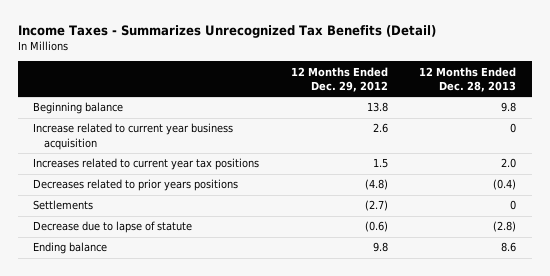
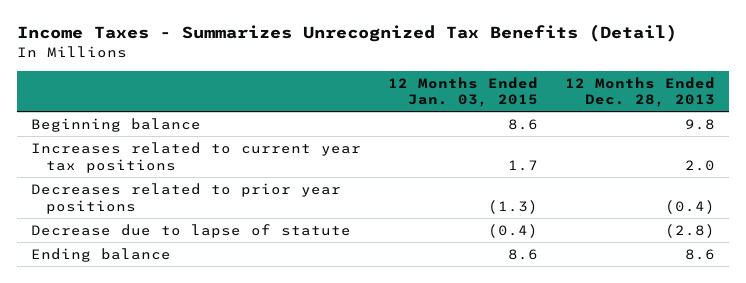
- | 12 Months Ended Dec. 29, 2012 | 12 Months Ended Dec. 28, 2013
+ | 12 Months Ended Jan. 03, 2015 | 12 Months Ended Dec. 28, 2013
- Increase related to current year business acquisition | 2.6 | 0
- Decreases related to prior years positions | (4.8) | (0.4)
- Settlements | (2.7) | 0
+ Decreases related to prior year positions | (1.3) | (0.4)

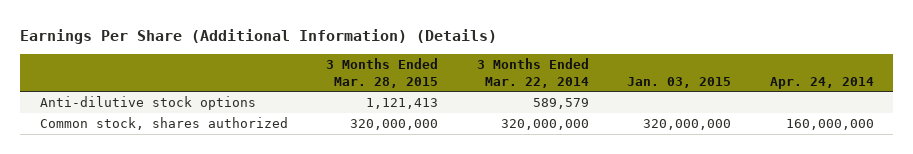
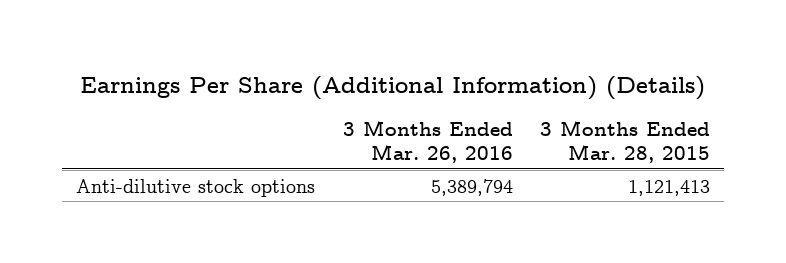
- | 3 Months Ended Mar. 28, 2015 | 3 Months Ended Mar. 22, 2014 | Jan. 03, 2015 | Apr. 24, 2014
+ | 3 Months Ended Mar. 26, 2016 | 3 Months Ended Mar. 28, 2015
- Common stock, shares authorized | 320,000,000 | 320,000,000 | 320,000,000 | 160,000,000

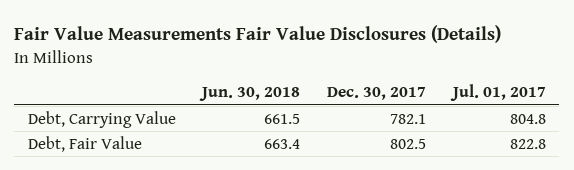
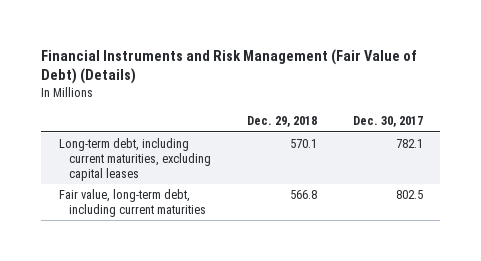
- Fair Value Measurements Fair Value Disclosures (Details)
+ Financial Instruments and Risk Management (Fair Value of Debt) (Details)
- | Jun. 30, 2018 | Dec. 30, 2017 | Jul. 01, 2017
+ | Dec. 29, 2018 | Dec. 30, 2017
- Debt, Carrying Value | 661.5 | 782.1 | 804.8
- Debt, Fair Value | 663.4 | 802.5 | 822.8
+ Long-term debt, including current maturities, excluding capital leases | 570.1 | 782.1
+ Fair value, long-term debt, including current maturities | 566.8 | 802.5

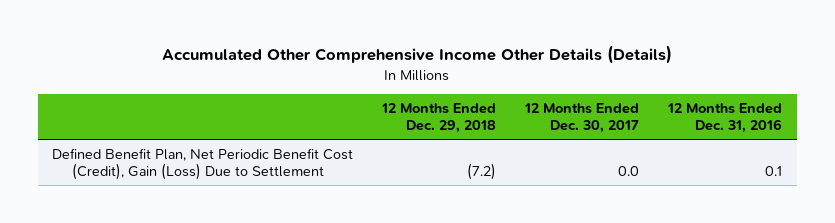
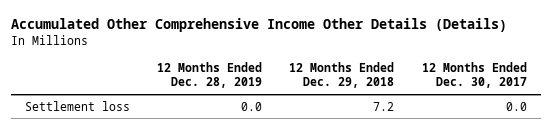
- | 12 Months Ended Dec. 29, 2018 | 12 Months Ended Dec. 30, 2017 | 12 Months Ended Dec. 31, 2016
+ | 12 Months Ended Dec. 28, 2019 | 12 Months Ended Dec. 29, 2018 | 12 Months Ended Dec. 30, 2017
- Defined Benefit Plan, Net Periodic Benefit Cost (Credit), Gain (Loss) Due to Settlement | (7.2) | 0.0 | 0.1
+ Settlement loss | 0.0 | 7.2 | 0.0

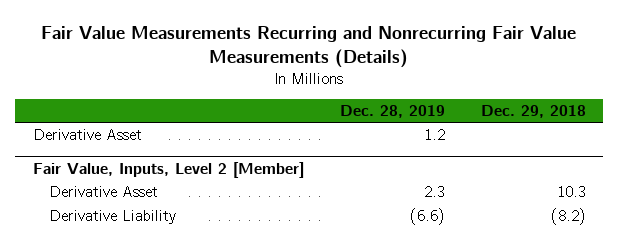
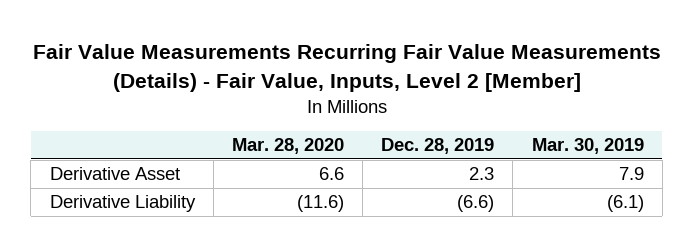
- Fair Value Measurements Recurring and Nonrecurring Fair Value Measurements (Details)
+ Fair Value Measurements Recurring Fair Value Measurements (Details) - Fair Value, Inputs, Level 2 [Member]
- | Dec. 28, 2019 | Dec. 29, 2018
+ | Mar. 28, 2020 | Dec. 28, 2019 | Mar. 30, 2019
- Derivative Asset | 1.2 |
- Fair Value, Inputs, Level 2 [Member]

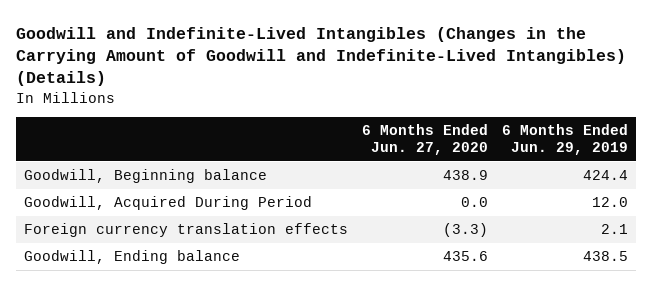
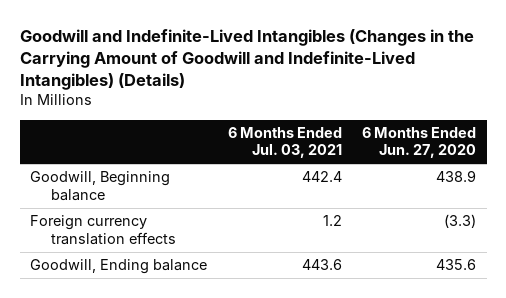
- | 6 Months Ended Jun. 27, 2020 | 6 Months Ended Jun. 29, 2019
+ | 6 Months Ended Jul. 03, 2021 | 6 Months Ended Jun. 27, 2020
- Goodwill, Acquired During Period | 0.0 | 12.0

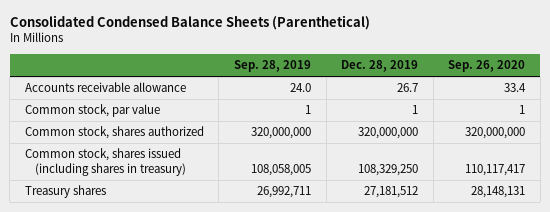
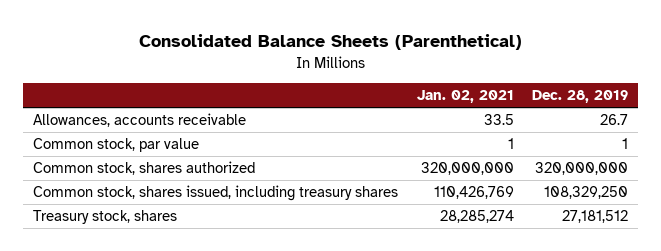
- Consolidated Condensed Balance Sheets (Parenthetical)
+ Consolidated Balance Sheets (Parenthetical)
- | Sep. 28, 2019 | Dec. 28, 2019 | Sep. 26, 2020
+ | Jan. 02, 2021 | Dec. 28, 2019
- Accounts receivable allowance | 24.0 | 26.7 | 33.4
+ Allowances, accounts receivable | 33.5 | 26.7
- Common stock, shares issued (including shares in treasury) | 108,058,005 | 108,329,250 | 110,117,417
- Treasury shares | 26,992,711 | 27,181,512 | 28,148,131
+ Common stock, shares issued, including treasury shares | 110,426,769 | 108,329,250
+ Treasury stock, shares | 28,285,274 | 27,181,512

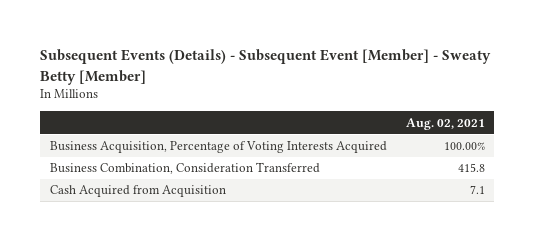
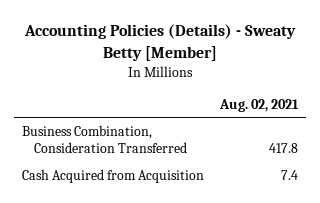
- Subsequent Events (Details) - Subsequent Event [Member] - Sweaty Betty [Member]
+ Accounting Policies (Details) - Sweaty Betty [Member]
- Business Acquisition, Percentage of Voting Interests Acquired | 100.00%
- Business Combination, Consideration Transferred | 415.8
- Cash Acquired from Acquisition | 7.1
+ Business Combination, Consideration Transferred | 417.8
+ Cash Acquired from Acquisition | 7.4

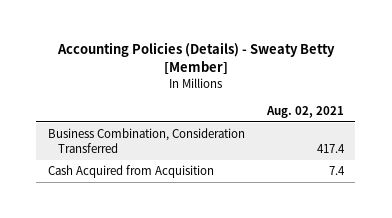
- Business Combination, Consideration Transferred | 417.8
+ Business Combination, Consideration Transferred | 417.4

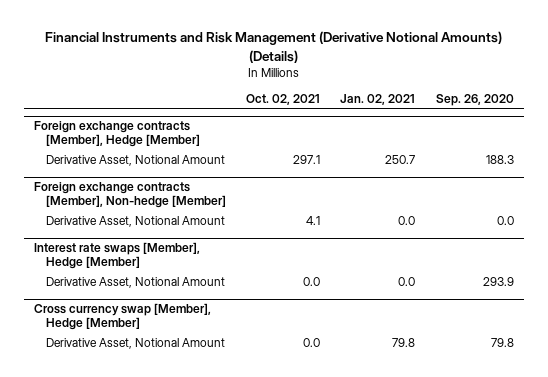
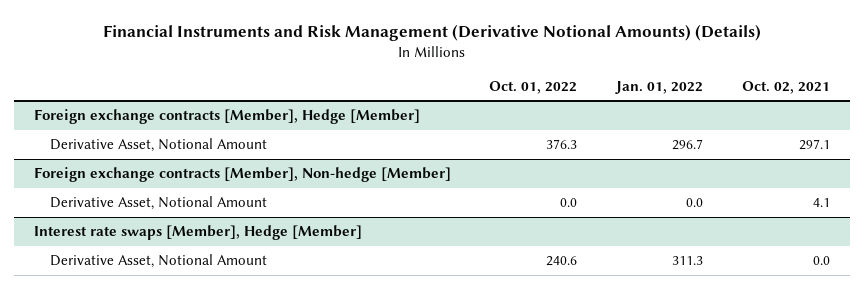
- | Oct. 02, 2021 | Jan. 02, 2021 | Sep. 26, 2020
+ | Oct. 01, 2022 | Jan. 01, 2022 | Oct. 02, 2021
- Cross currency swap [Member], Hedge [Member]
- Derivative Asset, Notional Amount | 0.0 | 79.8 | 79.8

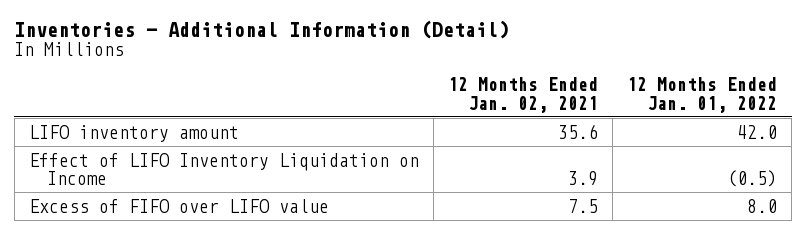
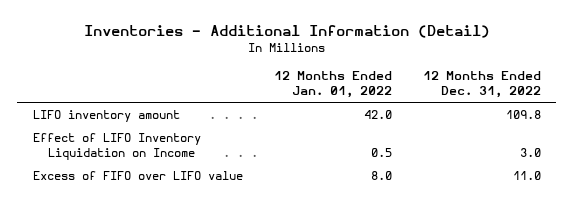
- | 12 Months Ended Jan. 02, 2021 | 12 Months Ended Jan. 01, 2022
+ | 12 Months Ended Jan. 01, 2022 | 12 Months Ended Dec. 31, 2022
- Effect of LIFO Inventory Liquidation on Income | 3.9 | (0.5)
+ Effect of LIFO Inventory Liquidation on Income | 0.5 | 3.0

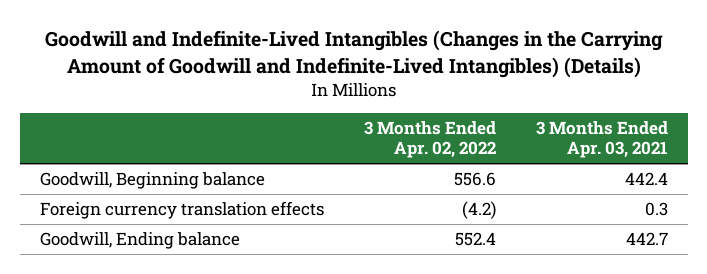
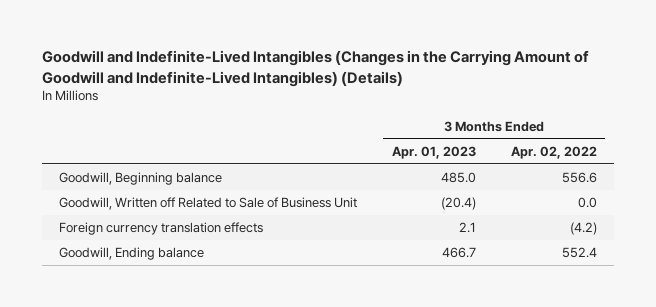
- | 3 Months Ended Apr. 02, 2022 | 3 Months Ended Apr. 03, 2021
+ | 3 Months Ended Apr. 01, 2023 | 3 Months Ended Apr. 02, 2022
+ Goodwill, Written off Related to Sale of Business Unit | (20.4) | 0.0

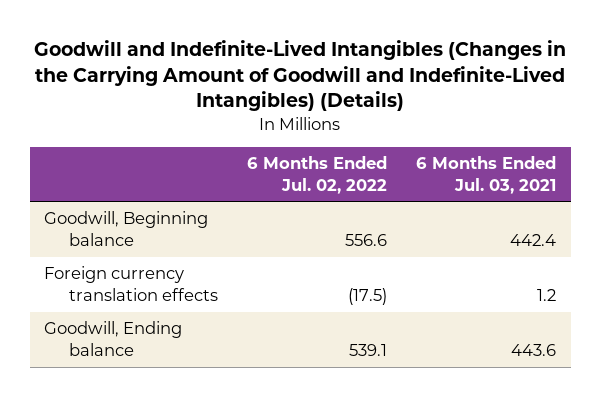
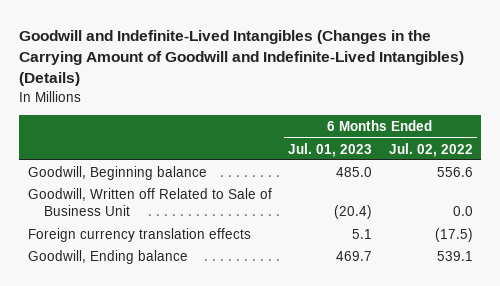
- | 6 Months Ended Jul. 02, 2022 | 6 Months Ended Jul. 03, 2021
+ | 6 Months Ended Jul. 01, 2023 | 6 Months Ended Jul. 02, 2022
+ Goodwill, Written off Related to Sale of Business Unit | (20.4) | 0.0

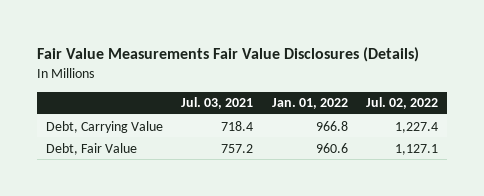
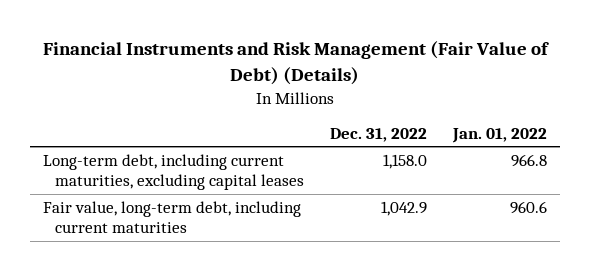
- Fair Value Measurements Fair Value Disclosures (Details)
+ Financial Instruments and Risk Management (Fair Value of Debt) (Details)
- | Jul. 03, 2021 | Jan. 01, 2022 | Jul. 02, 2022
+ | Dec. 31, 2022 | Jan. 01, 2022
- Debt, Carrying Value | 718.4 | 966.8 | 1,227.4
- Debt, Fair Value | 757.2 | 960.6 | 1,127.1
+ Long-term debt, including current maturities, excluding capital leases | 1,158.0 | 966.8
+ Fair value, long-term debt, including current maturities | 1,042.9 | 960.6

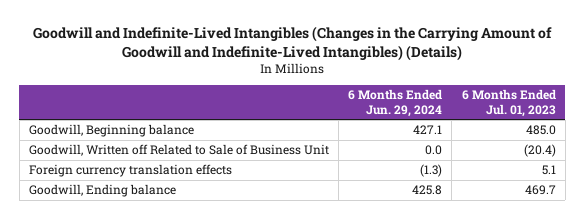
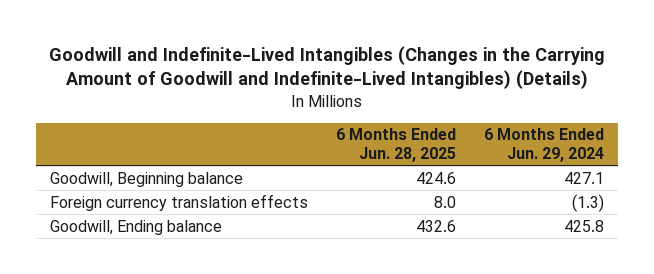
- | 6 Months Ended Jun. 29, 2024 | 6 Months Ended Jul. 01, 2023
+ | 6 Months Ended Jun. 28, 2025 | 6 Months Ended Jun. 29, 2024
- Goodwill, Written off Related to Sale of Business Unit | 0.0 | (20.4)

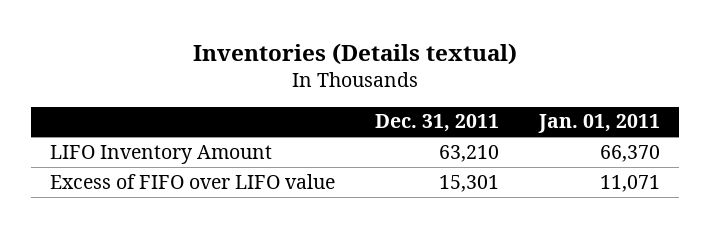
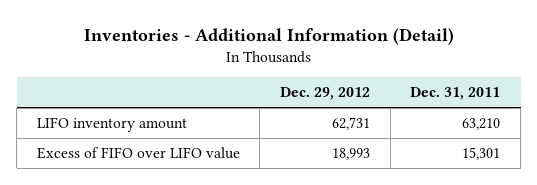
- Inventories (Details textual)
+ Inventories - Additional Information (Detail)
- | Dec. 31, 2011 | Jan. 01, 2011
+ | Dec. 29, 2012 | Dec. 31, 2011
- LIFO Inventory Amount | 63,210 | 66,370
+ LIFO inventory amount | 62,731 | 63,210

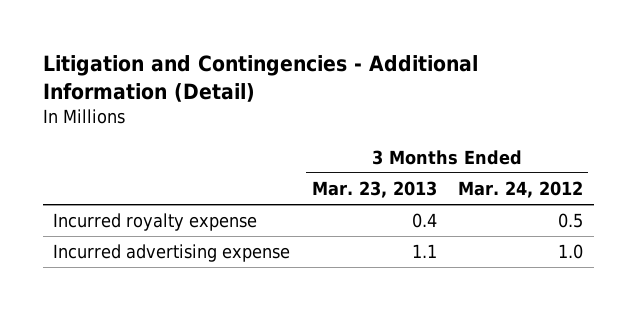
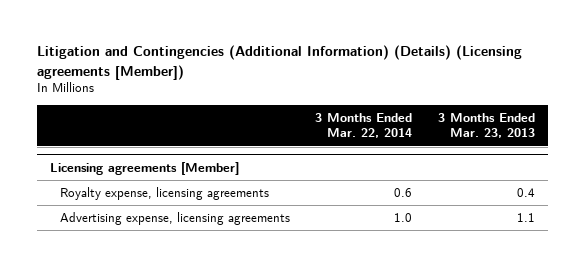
- Litigation and Contingencies - Additional Information (Detail)
+ Litigation and Contingencies (Additional Information) (Details) (Licensing agreements [Member])
- | 3 Months Ended Mar. 23, 2013 | 3 Months Ended Mar. 24, 2012
+ | 3 Months Ended Mar. 22, 2014 | 3 Months Ended Mar. 23, 2013
- Incurred royalty expense | 0.4 | 0.5
- Incurred advertising expense | 1.1 | 1.0
+ Licensing agreements [Member]
+ Royalty expense, licensing agreements | 0.6 | 0.4
+ Advertising expense, licensing agreements | 1.0 | 1.1

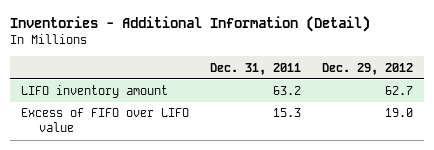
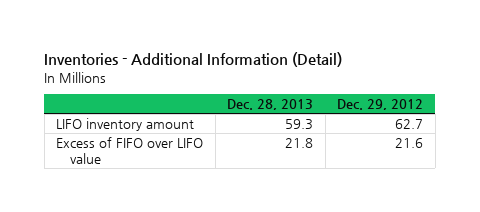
- | Dec. 31, 2011 | Dec. 29, 2012
+ | Dec. 28, 2013 | Dec. 29, 2012
- Excess of FIFO over LIFO value | 15.3 | 19.0
+ Excess of FIFO over LIFO value | 21.8 | 21.6

